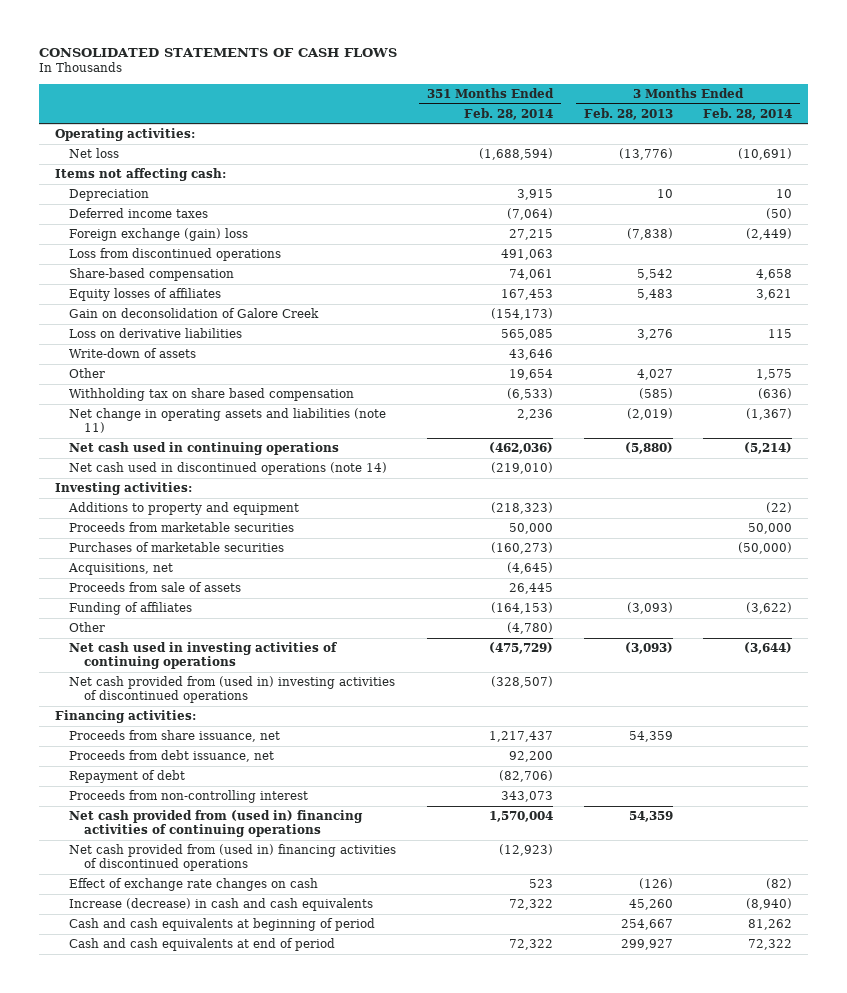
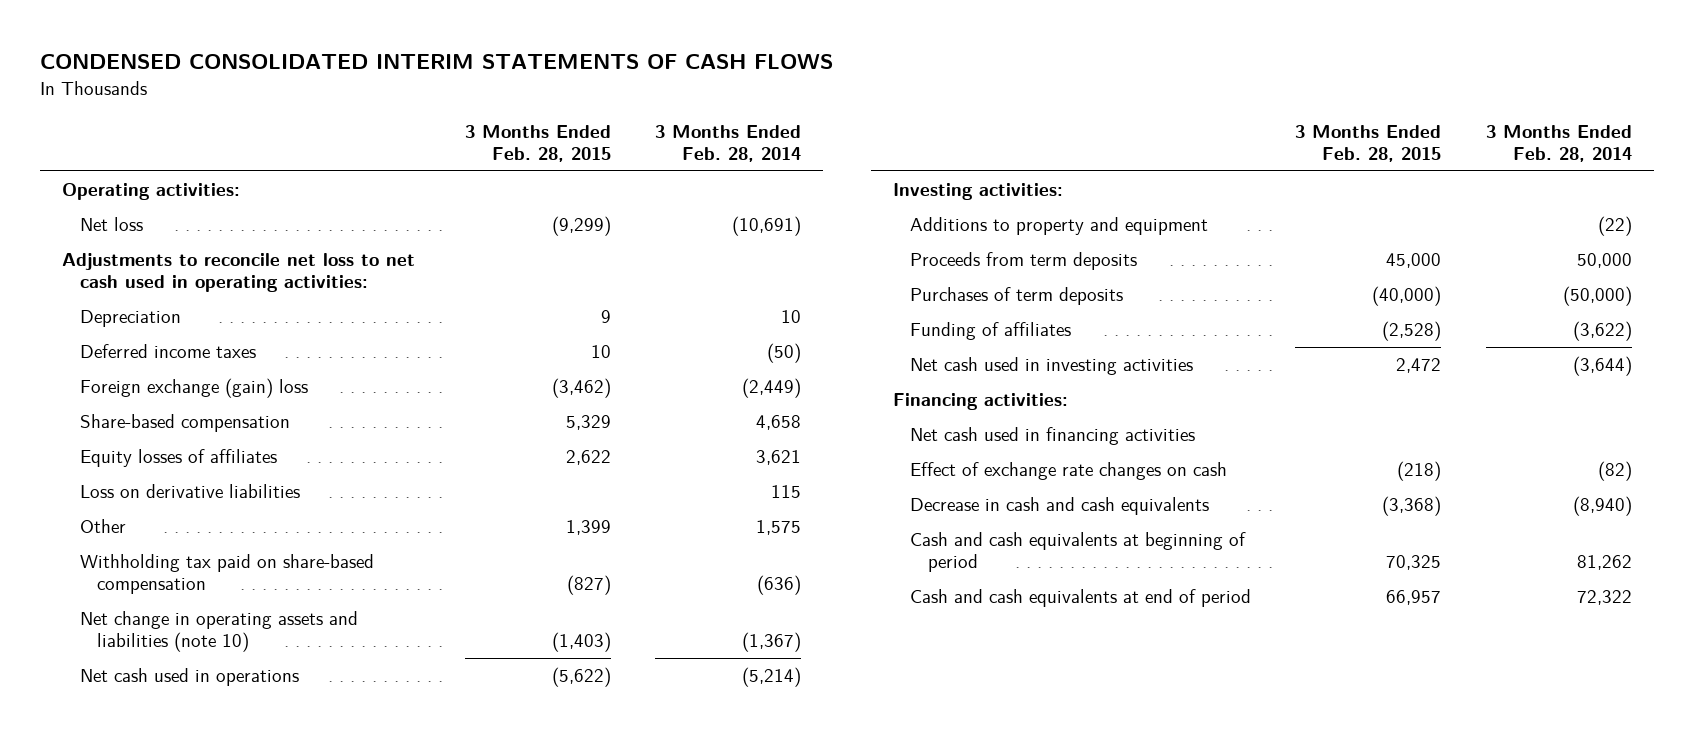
- CONSOLIDATED STATEMENTS OF CASH FLOWS
+ CONDENSED CONSOLIDATED INTERIM STATEMENTS OF CASH FLOWS
- | 351 Months Ended Feb. 28, 2014 | 3 Months Ended Feb. 28, 2013 | 3 Months Ended Feb. 28, 2014
+ | 3 Months Ended Feb. 28, 2015 | 3 Months Ended Feb. 28, 2014
- Items not affecting cash:
+ Adjustments to reconcile net loss to net cash used in operating activities:
- Loss from discontinued operations | 491,063 | |
- Gain on deconsolidation of Galore Creek | (154,173) | |
- Write-down of assets | 43,646 | |
- Withholding tax on share based compensation | (6,533) | (585) | (636)
- Net change in operating assets and liabilities (note 11) | 2,236 | (2,019) | (1,367)
- Net cash used in continuing operations | (462,036) | (5,880) | (5,214)
- Net cash used in discontinued operations (note 14) | (219,010) | |
+ Withholding tax paid on share-based compensation | (827) | (636)
+ Net change in operating assets and liabilities (note 10) | (1,403) | (1,367)
+ Net cash used in operations | (5,622) | (5,214)
- Proceeds from marketable securities | 50,000 | | 50,000
- Purchases of marketable securities | (160,273) | | (50,000)
- Acquisitions, net | (4,645) | |
- Proceeds from sale of assets | 26,445 | |
+ Proceeds from term deposits | 45,000 | 50,000
+ Purchases of term deposits | (40,000) | (50,000)
- Other | (4,780) | |
- Net cash used in investing activities of continuing operations | (475,729) | (3,093) | (3,644)
- Net cash provided from (used in) investing activities of discontinued operations | (328,507) | |
+ Net cash used in investing activities | 2,472 | (3,644)
- Proceeds from share issuance, net | 1,217,437 | 54,359 |
- Proceeds from debt issuance, net | 92,200 | |
- Repayment of debt | (82,706) | |
- Proceeds from non-controlling interest | 343,073 | |
- Net cash provided from (used in) financing activities of continuing operations | 1,570,004 | 54,359 |
- Net cash provided from (used in) financing activities of discontinued operations | (12,923) | |
+ Net cash used in financing activities
- Increase (decrease) in cash and cash equivalents | 72,322 | 45,260 | (8,940)
+ Decrease in cash and cash equivalents | (3,368) | (8,940)

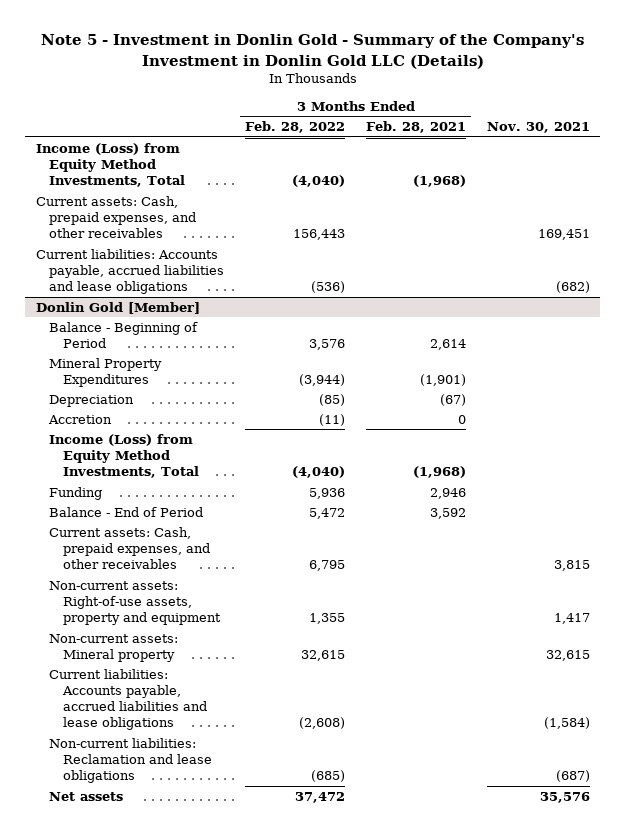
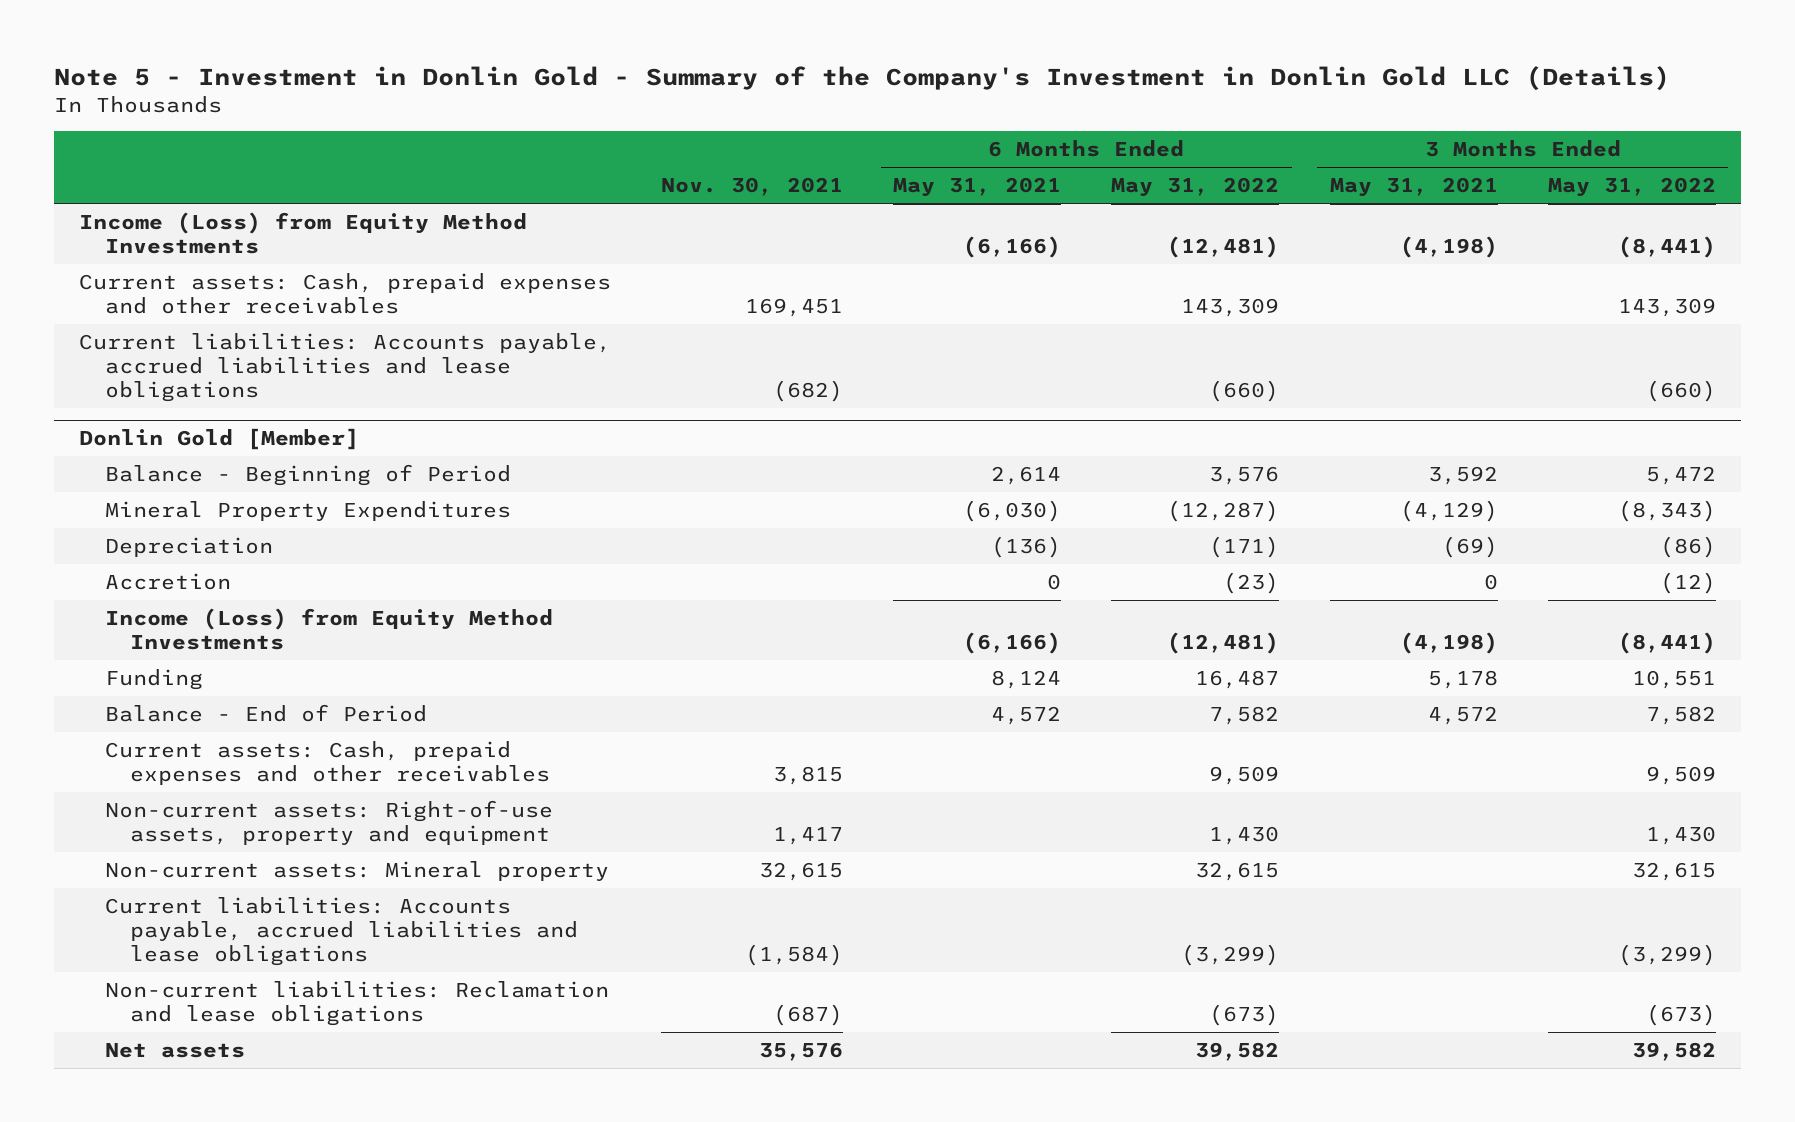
- | 3 Months Ended Feb. 28, 2022 | 3 Months Ended Feb. 28, 2021 | Nov. 30, 2021
+ | Nov. 30, 2021 | 6 Months Ended May 31, 2021 | 6 Months Ended May 31, 2022 | 3 Months Ended May 31, 2021 | 3 Months Ended May 31, 2022
- Income (Loss) from Equity Method Investments, Total | (4,040) | (1,968) |
- Current assets: Cash, prepaid expenses, and other receivables | 156,443 | | 169,451
+ Income (Loss) from Equity Method Investments | | (6,166) | (12,481) | (4,198) | (8,441)
+ Current assets: Cash, prepaid expenses and other receivables | 169,451 | | 143,309 | | 143,309
@ Donlin Gold [Member]
- Income (Loss) from Equity Method Investments, Total | (4,040) | (1,968) |
+ Income (Loss) from Equity Method Investments | | (6,166) | (12,481) | (4,198) | (8,441)
- Current assets: Cash, prepaid expenses, and other receivables | 6,795 | | 3,815
+ Current assets: Cash, prepaid expenses and other receivables | 3,815 | | 9,509 | | 9,509

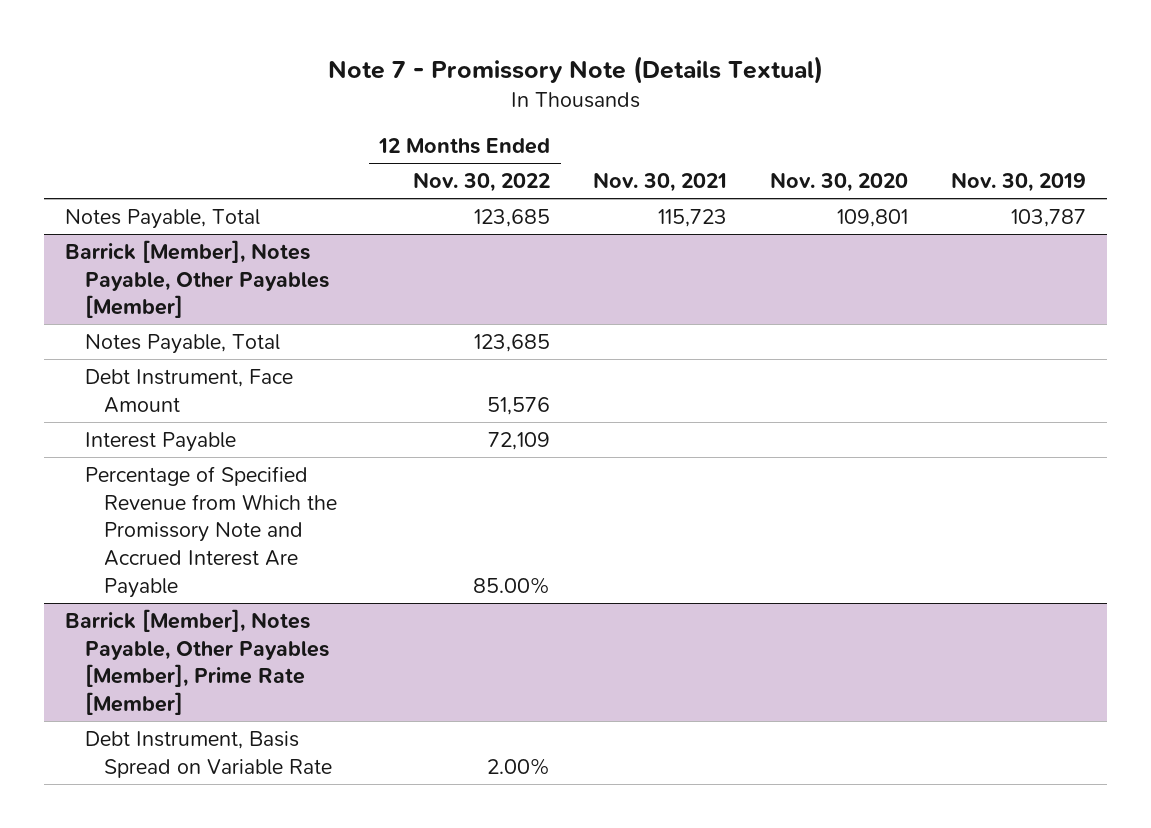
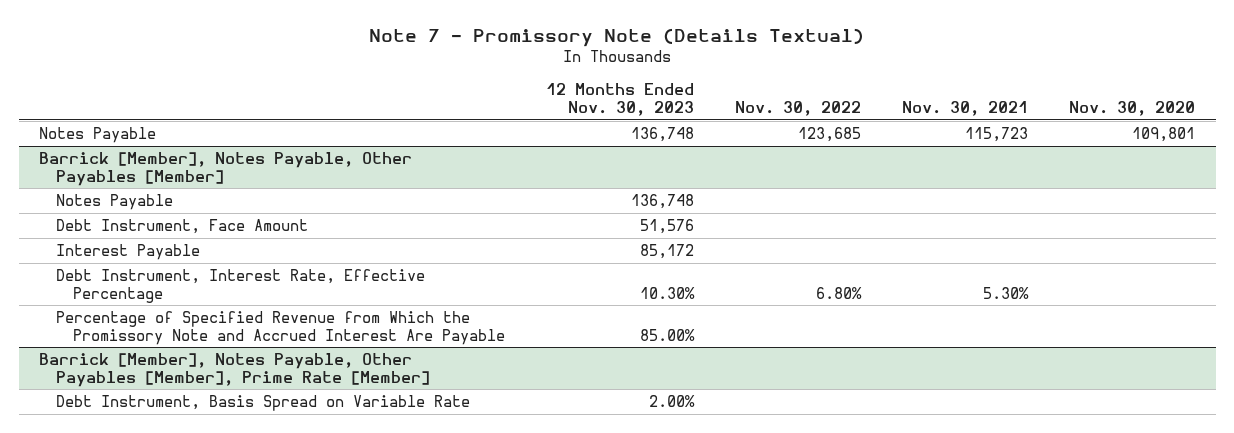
- | 12 Months Ended Nov. 30, 2022 | Nov. 30, 2021 | Nov. 30, 2020 | Nov. 30, 2019
+ | 12 Months Ended Nov. 30, 2023 | Nov. 30, 2022 | Nov. 30, 2021 | Nov. 30, 2020
- Notes Payable, Total | 123,685 | 115,723 | 109,801 | 103,787
+ Notes Payable | 136,748 | 123,685 | 115,723 | 109,801
@ Barrick [Member], Notes Payable, Other Payables [Member]
- Notes Payable, Total | 123,685 | | |
+ Notes Payable | 136,748 | | |
+ Debt Instrument, Interest Rate, Effective Percentage | 10.30% | 6.80% | 5.30% |

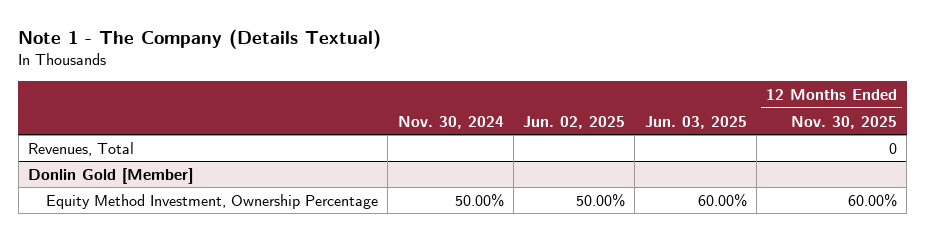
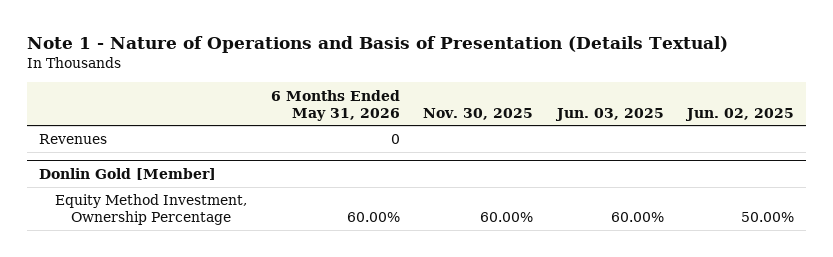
- Note 1 - The Company (Details Textual)
+ Note 1 - Nature of Operations and Basis of Presentation (Details Textual)
- | Nov. 30, 2024 | Jun. 02, 2025 | Jun. 03, 2025 | 12 Months Ended Nov. 30, 2025
+ | 6 Months Ended May 31, 2026 | Nov. 30, 2025 | Jun. 03, 2025 | Jun. 02, 2025
- Revenues, Total | | | | 0
+ Revenues | 0 | | |

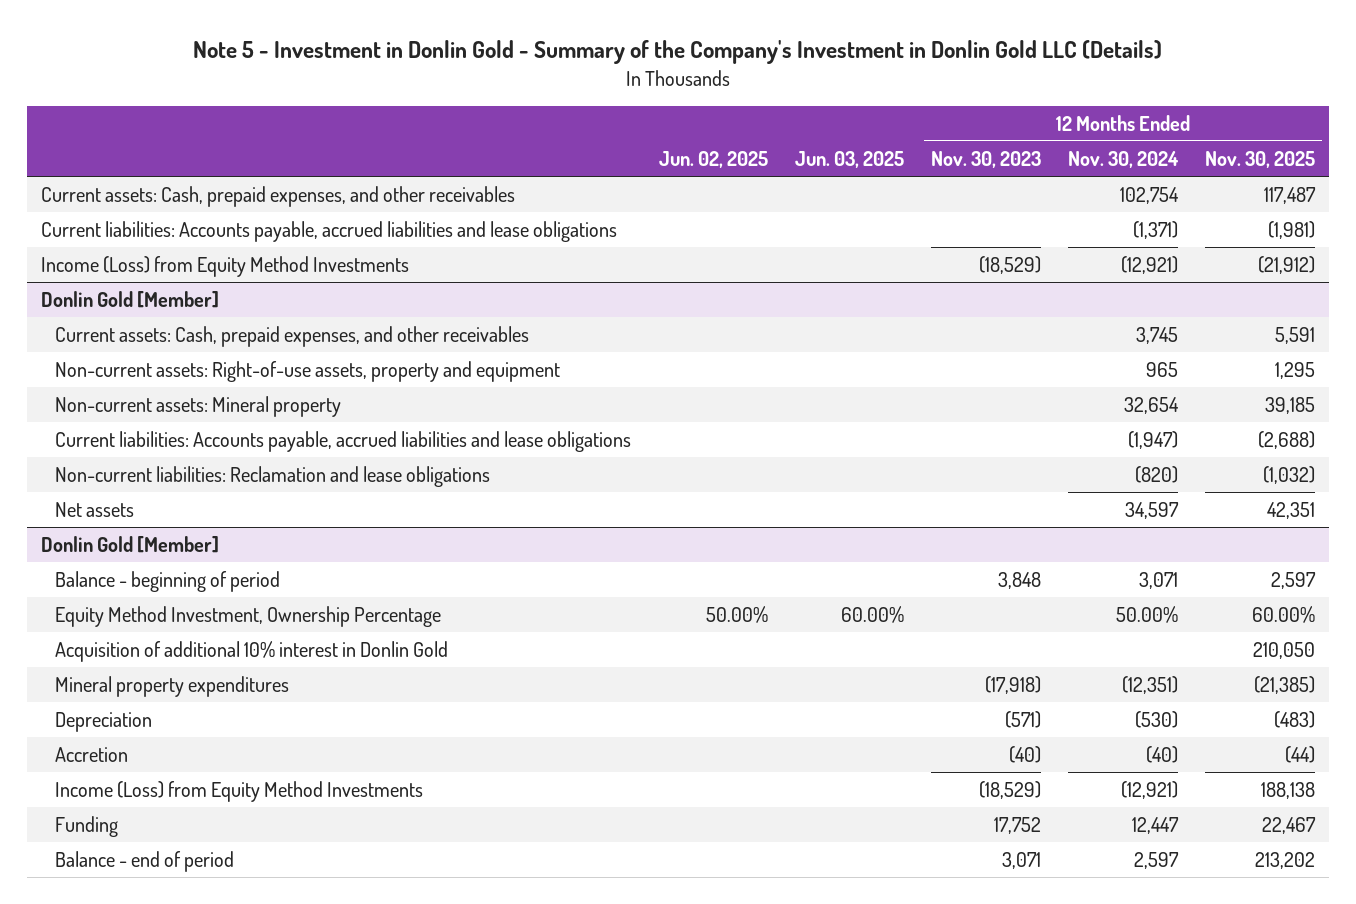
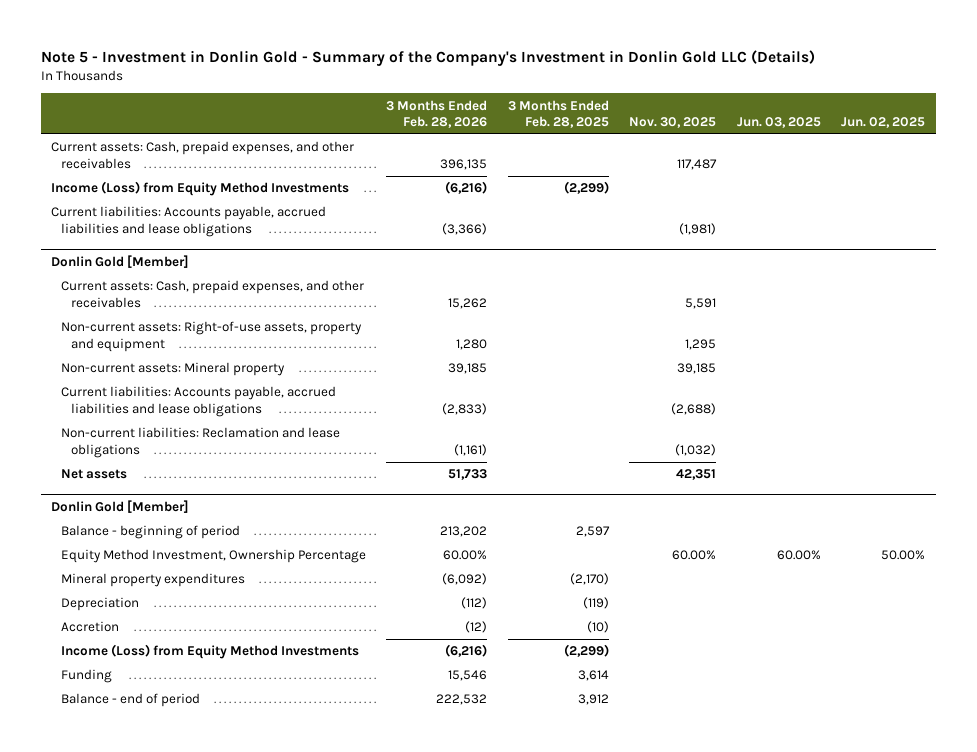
- | Jun. 02, 2025 | Jun. 03, 2025 | 12 Months Ended Nov. 30, 2023 | 12 Months Ended Nov. 30, 2024 | 12 Months Ended Nov. 30, 2025
+ | 3 Months Ended Feb. 28, 2026 | 3 Months Ended Feb. 28, 2025 | Nov. 30, 2025 | Jun. 03, 2025 | Jun. 02, 2025
moved down: Current liabilities: Accounts payable, accrued liabilities and lease obligations | (3,366) | | (1,981) | |
@ Donlin Gold [Member]
- Acquisition of additional 10% interest in Donlin Gold | | | | | 210,050

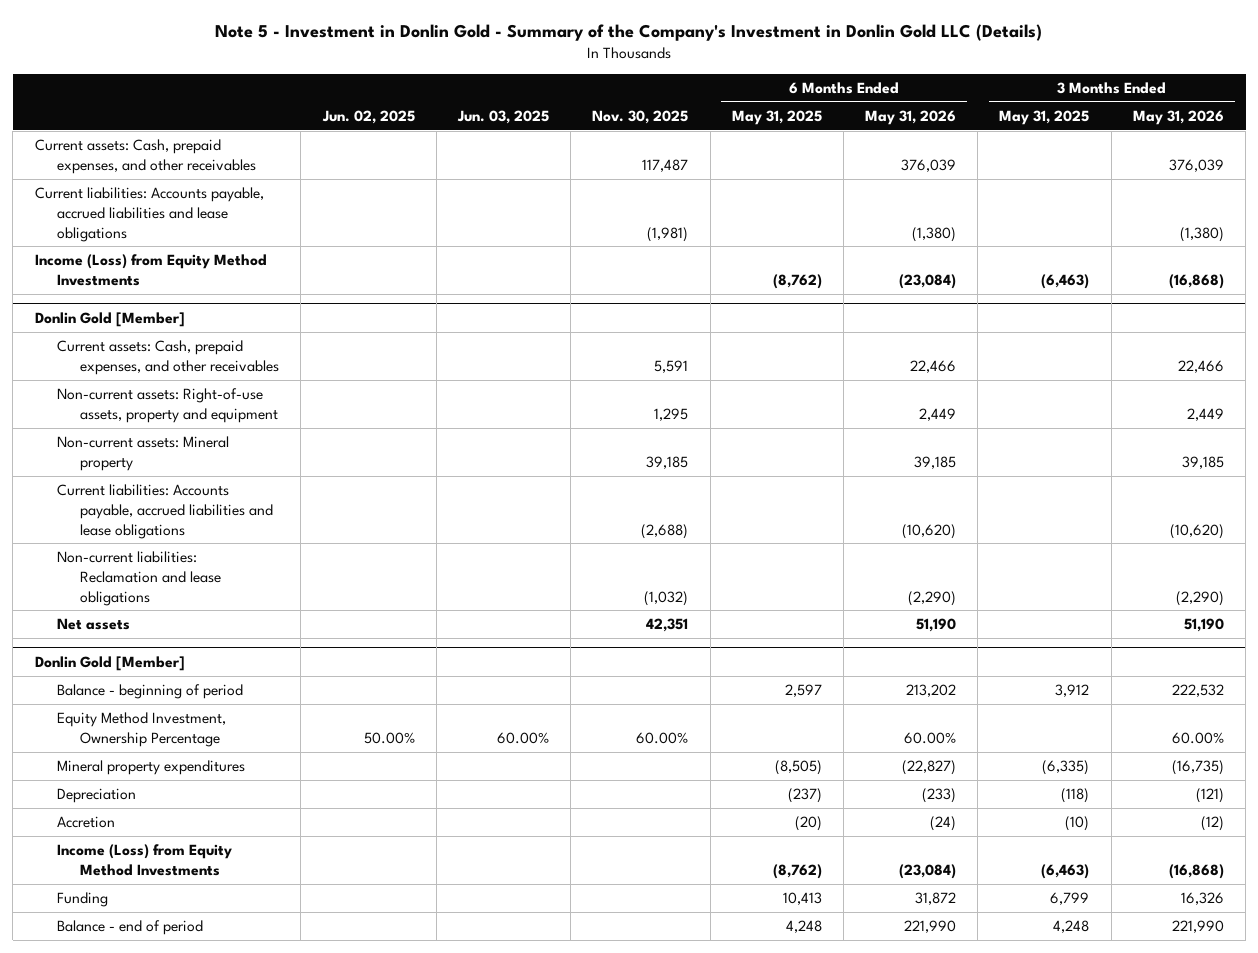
- | 3 Months Ended Feb. 28, 2026 | 3 Months Ended Feb. 28, 2025 | Nov. 30, 2025 | Jun. 03, 2025 | Jun. 02, 2025
+ | Jun. 02, 2025 | Jun. 03, 2025 | Nov. 30, 2025 | 6 Months Ended May 31, 2025 | 6 Months Ended May 31, 2026 | 3 Months Ended May 31, 2025 | 3 Months Ended May 31, 2026
moved down: Income (Loss) from Equity Method Investments | | | | (8,762) | (23,084) | (6,463) | (16,868)

